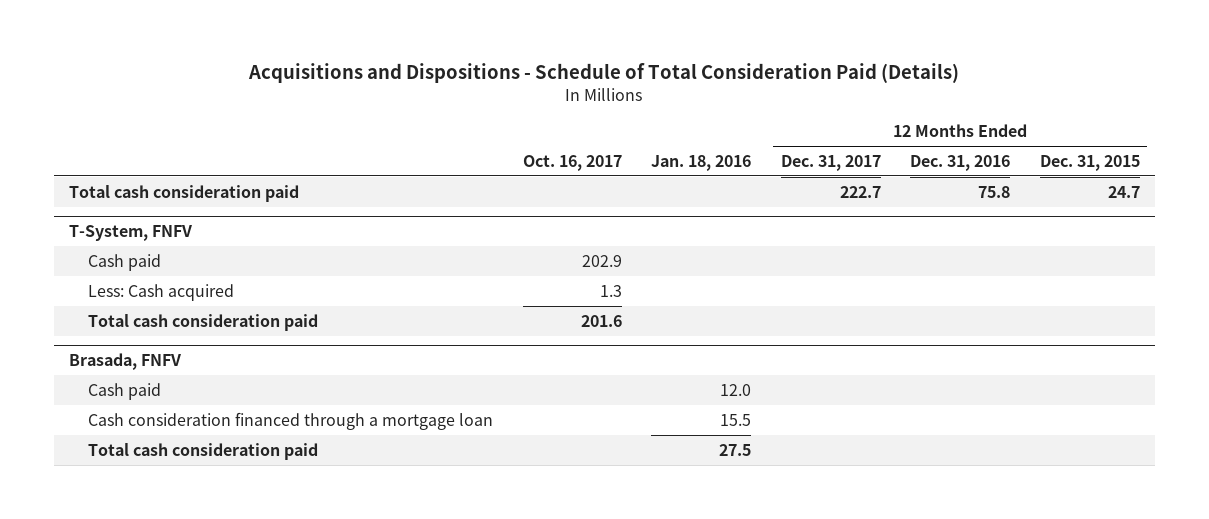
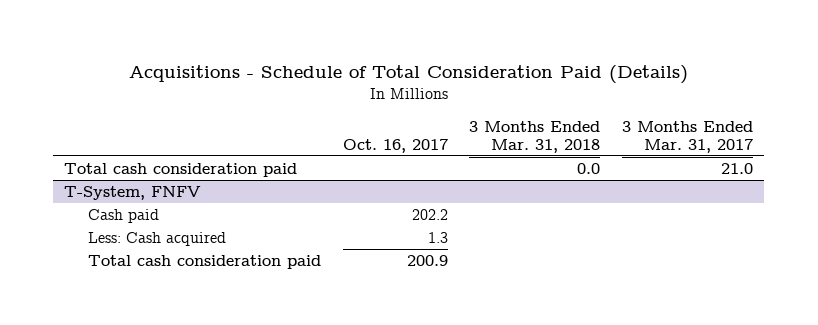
- Acquisitions and Dispositions - Schedule of Total Consideration Paid (Details)
+ Acquisitions - Schedule of Total Consideration Paid (Details)
- | Oct. 16, 2017 | Jan. 18, 2016 | 12 Months Ended Dec. 31, 2017 | 12 Months Ended Dec. 31, 2016 | 12 Months Ended Dec. 31, 2015
+ | Oct. 16, 2017 | 3 Months Ended Mar. 31, 2018 | 3 Months Ended Mar. 31, 2017
@ T-System, FNFV
- Cash paid | 202.9 | | | |
+ Cash paid | 202.2 | |
- Total cash consideration paid | 201.6 | | | |
- Brasada, FNFV
- Cash paid | | 12.0 | | |
- Cash consideration financed through a mortgage loan | | 15.5 | | |
- Total cash consideration paid | | 27.5 | | |
@ T-System, FNFV
+ Total cash consideration paid | 200.9 | |

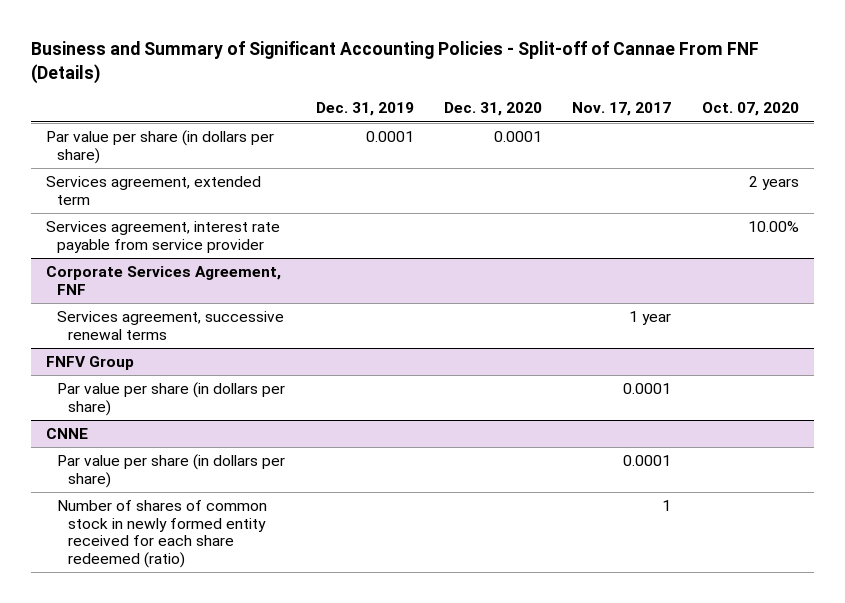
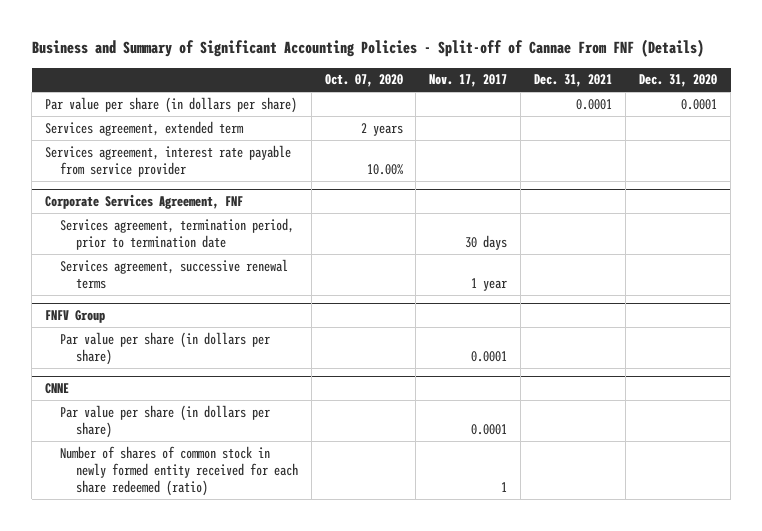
- | Dec. 31, 2019 | Dec. 31, 2020 | Nov. 17, 2017 | Oct. 07, 2020
+ | Oct. 07, 2020 | Nov. 17, 2017 | Dec. 31, 2021 | Dec. 31, 2020
@ Corporate Services Agreement, FNF
+ Services agreement, termination period, prior to termination date | | 30 days | |

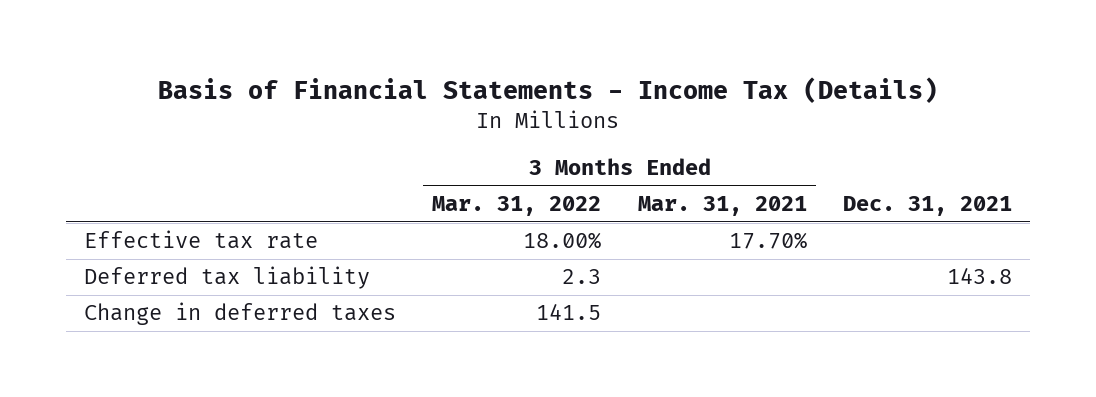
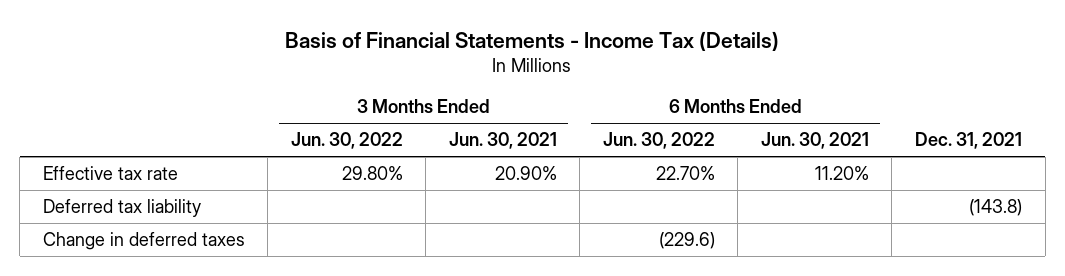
- | 3 Months Ended Mar. 31, 2022 | 3 Months Ended Mar. 31, 2021 | Dec. 31, 2021
+ | 3 Months Ended Jun. 30, 2022 | 3 Months Ended Jun. 30, 2021 | 6 Months Ended Jun. 30, 2022 | 6 Months Ended Jun. 30, 2021 | Dec. 31, 2021
- Deferred tax liability | 2.3 | | 143.8
+ Deferred tax liability | | | | | (143.8)

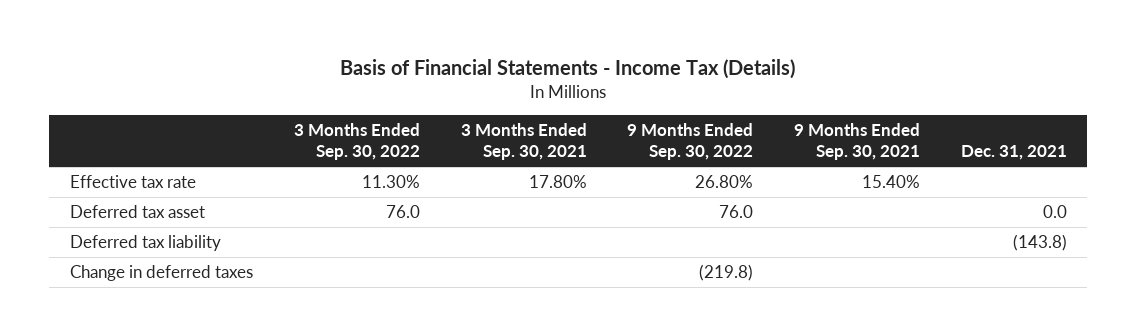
- | 3 Months Ended Jun. 30, 2022 | 3 Months Ended Jun. 30, 2021 | 6 Months Ended Jun. 30, 2022 | 6 Months Ended Jun. 30, 2021 | Dec. 31, 2021
+ | 3 Months Ended Sep. 30, 2022 | 3 Months Ended Sep. 30, 2021 | 9 Months Ended Sep. 30, 2022 | 9 Months Ended Sep. 30, 2021 | Dec. 31, 2021
+ Deferred tax asset | 76.0 | | 76.0 | | 0.0

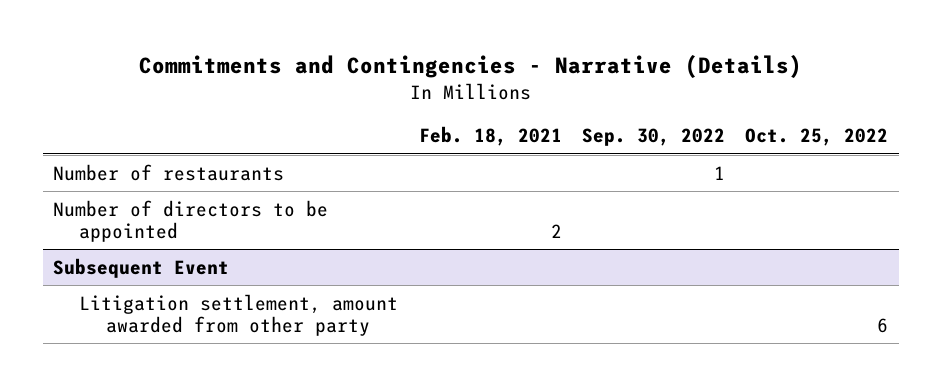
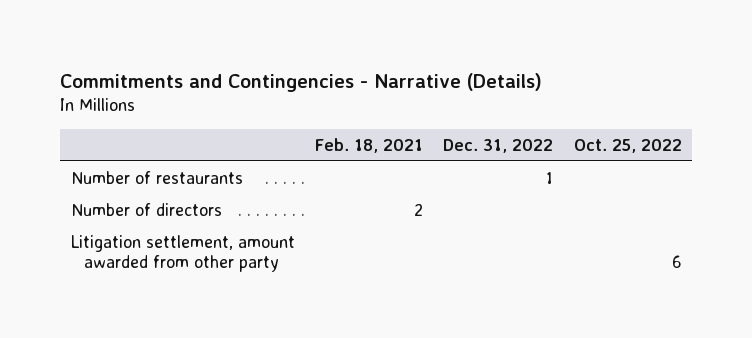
- | Feb. 18, 2021 | Sep. 30, 2022 | Oct. 25, 2022
+ | Feb. 18, 2021 | Dec. 31, 2022 | Oct. 25, 2022
- Number of directors to be appointed | 2 | |
- Subsequent Event
- Litigation settlement, amount awarded from other party | | | 6
+ Number of directors | 2 | |
+ Litigation settlement, amount awarded from other party | | | 6

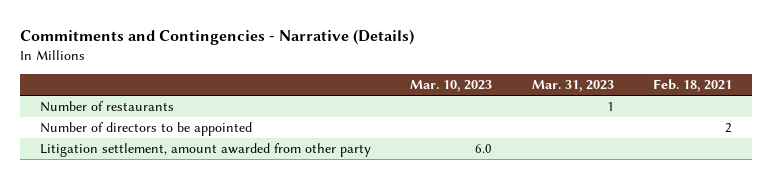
- | Feb. 18, 2021 | Dec. 31, 2022 | Oct. 25, 2022
+ | Mar. 10, 2023 | Mar. 31, 2023 | Feb. 18, 2021
- Number of directors | 2 | |
+ Number of directors to be appointed | | | 2

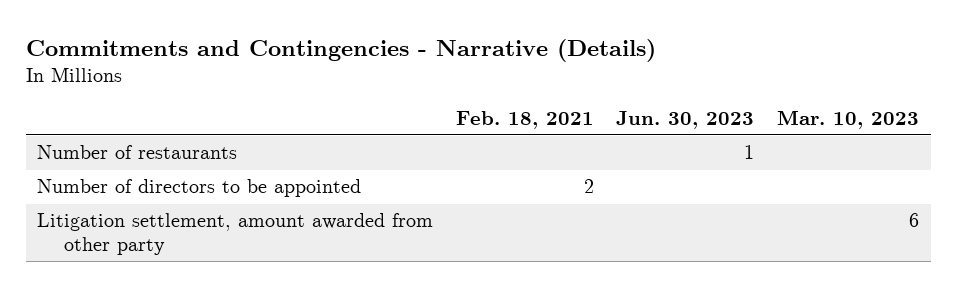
- | Mar. 10, 2023 | Mar. 31, 2023 | Feb. 18, 2021
+ | Feb. 18, 2021 | Jun. 30, 2023 | Mar. 10, 2023
- Litigation settlement, amount awarded from other party | 6.0 | |
+ Litigation settlement, amount awarded from other party | | | 6

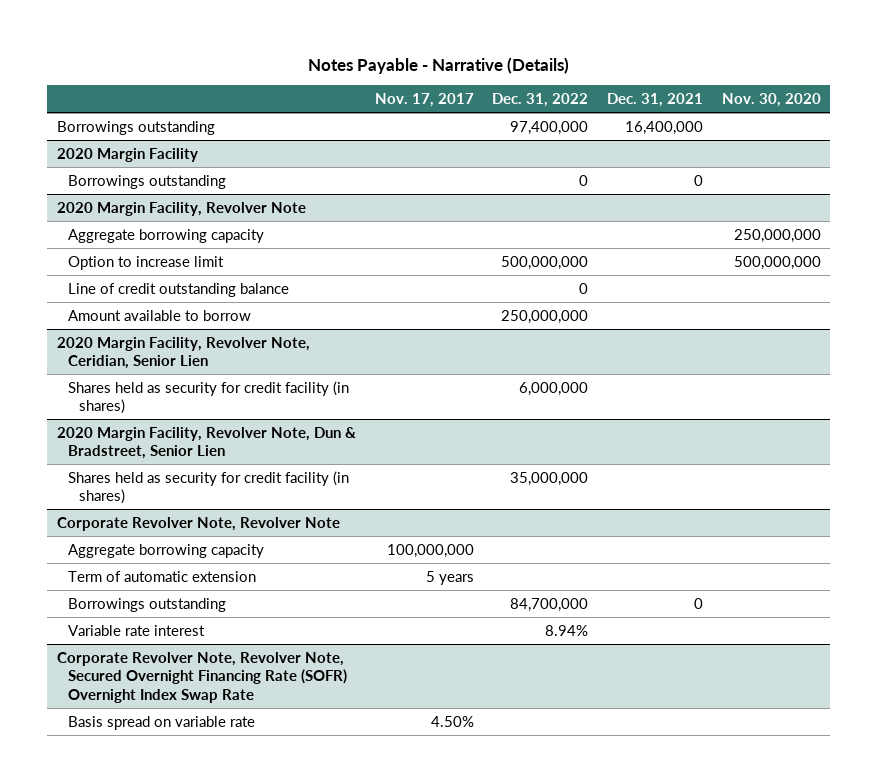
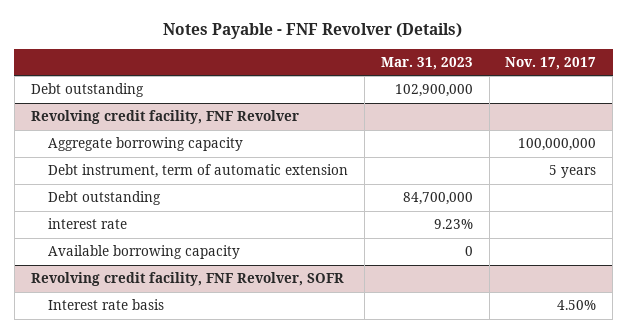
- Notes Payable - Narrative (Details)
+ Notes Payable - FNF Revolver (Details)
- | Nov. 17, 2017 | Dec. 31, 2022 | Dec. 31, 2021 | Nov. 30, 2020
+ | Mar. 31, 2023 | Nov. 17, 2017
- Borrowings outstanding | | 97,400,000 | 16,400,000 |
- 2020 Margin Facility
- Borrowings outstanding | | 0 | 0 |
- 2020 Margin Facility, Revolver Note
- Aggregate borrowing capacity | | | | 250,000,000
- Option to increase limit | | 500,000,000 | | 500,000,000
- Line of credit outstanding balance | | 0 | |
- Amount available to borrow | | 250,000,000 | |
- 2020 Margin Facility, Revolver Note, Ceridian, Senior Lien
- Shares held as security for credit facility (in shares) | | 6,000,000 | |
- 2020 Margin Facility, Revolver Note, Dun & Bradstreet, Senior Lien
- Shares held as security for credit facility (in shares) | | 35,000,000 | |
- Corporate Revolver Note, Revolver Note
+ Debt outstanding | 102,900,000 |
+ Revolving credit facility, FNF Revolver
- Term of automatic extension | 5 years | | |
- Borrowings outstanding | | 84,700,000 | 0 |
- Variable rate interest | | 8.94% | |
- Corporate Revolver Note, Revolver Note, Secured Overnight Financing Rate (SOFR) Overnight Index Swap Rate
- Basis spread on variable rate | 4.50% | | |
+ Debt instrument, term of automatic extension | | 5 years
+ Debt outstanding | 84,700,000 |
+ interest rate | 9.23% |
+ Available borrowing capacity | 0 |
+ Revolving credit facility, FNF Revolver, SOFR
+ Interest rate basis | | 4.50%

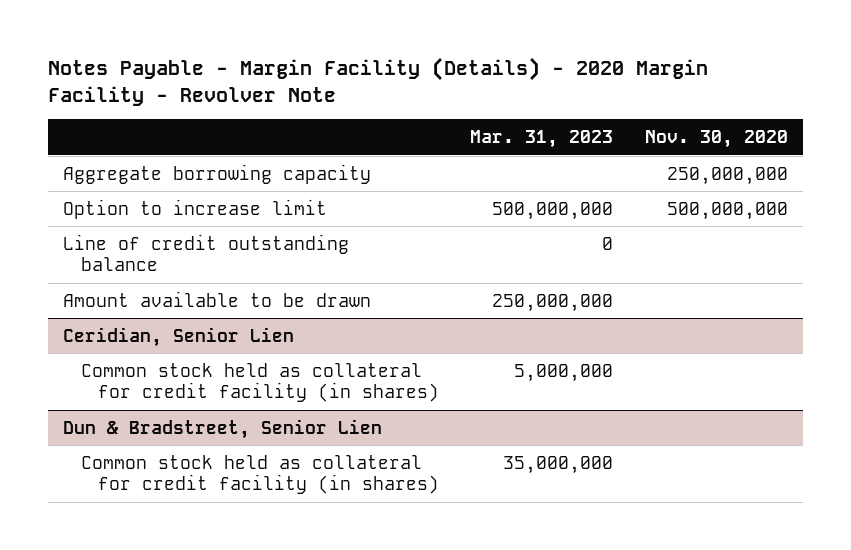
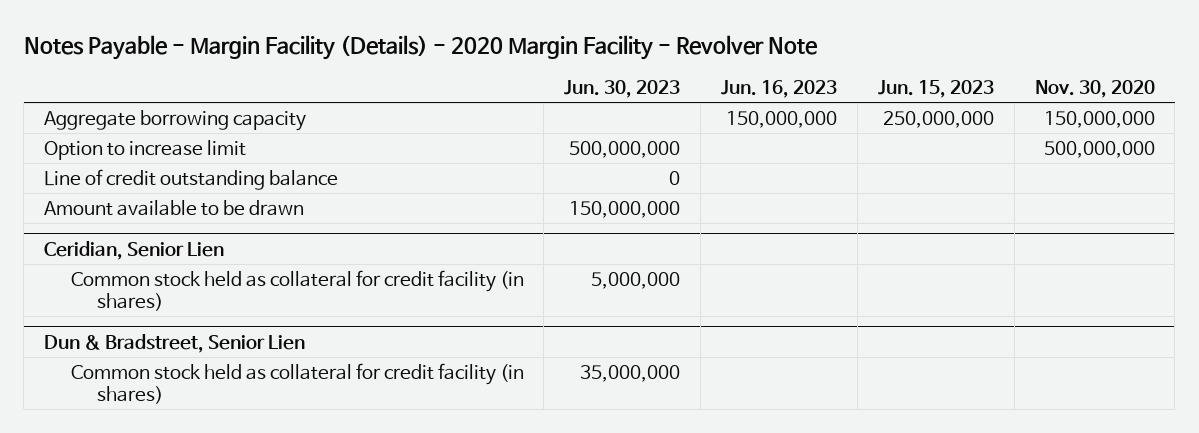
- | Mar. 31, 2023 | Nov. 30, 2020
+ | Jun. 30, 2023 | Jun. 16, 2023 | Jun. 15, 2023 | Nov. 30, 2020
- Aggregate borrowing capacity | | 250,000,000
+ Aggregate borrowing capacity | | 150,000,000 | 250,000,000 | 150,000,000

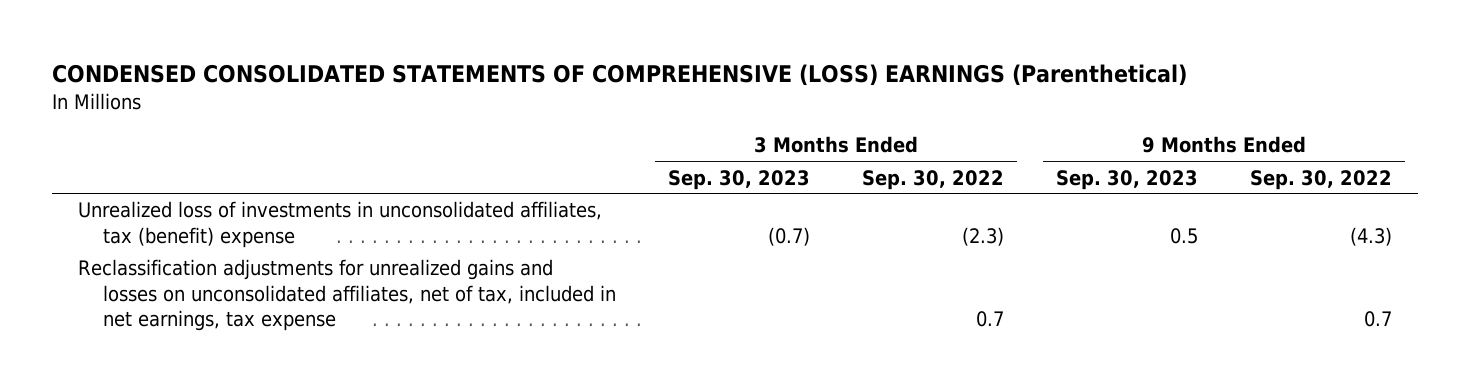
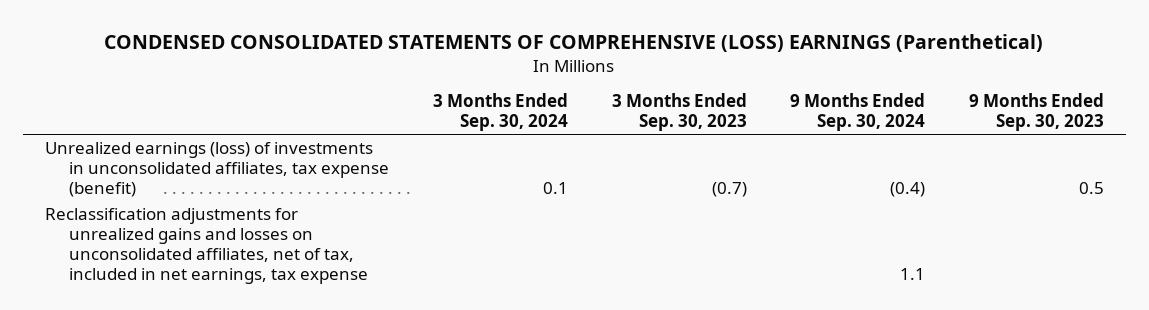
- | 3 Months Ended Sep. 30, 2023 | 3 Months Ended Sep. 30, 2022 | 9 Months Ended Sep. 30, 2023 | 9 Months Ended Sep. 30, 2022
+ | 3 Months Ended Sep. 30, 2024 | 3 Months Ended Sep. 30, 2023 | 9 Months Ended Sep. 30, 2024 | 9 Months Ended Sep. 30, 2023
- Unrealized loss of investments in unconsolidated affiliates, tax (benefit) expense | (0.7) | (2.3) | 0.5 | (4.3)
+ Unrealized earnings (loss) of investments in unconsolidated affiliates, tax expense (benefit) | 0.1 | (0.7) | (0.4) | 0.5

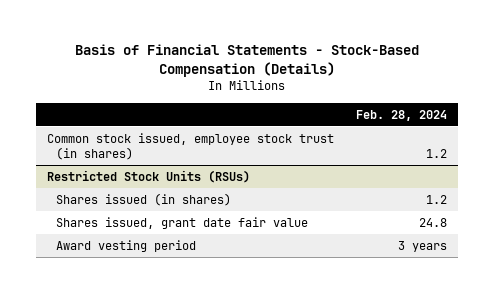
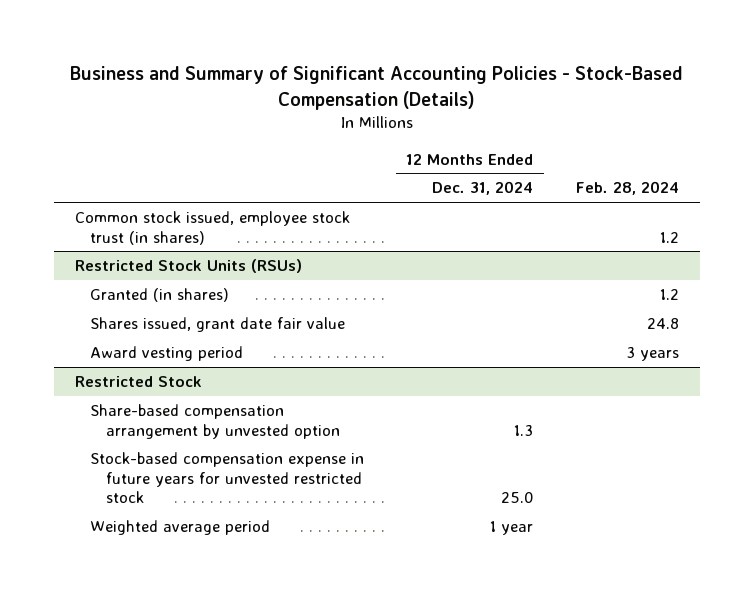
- Basis of Financial Statements - Stock-Based Compensation (Details)
+ Business and Summary of Significant Accounting Policies - Stock-Based Compensation (Details)
- | Feb. 28, 2024
+ | 12 Months Ended Dec. 31, 2024 | Feb. 28, 2024
@ Restricted Stock Units (RSUs)
- Shares issued (in shares) | 1.2
+ Granted (in shares) | | 1.2
+ Restricted Stock
+ Share-based compensation arrangement by unvested option | 1.3 |
+ Stock-based compensation expense in future years for unvested restricted stock | 25.0 |
+ Weighted average period | 1 year |

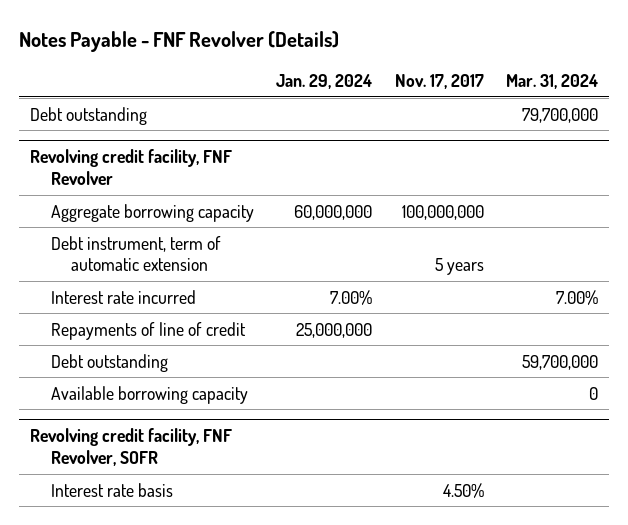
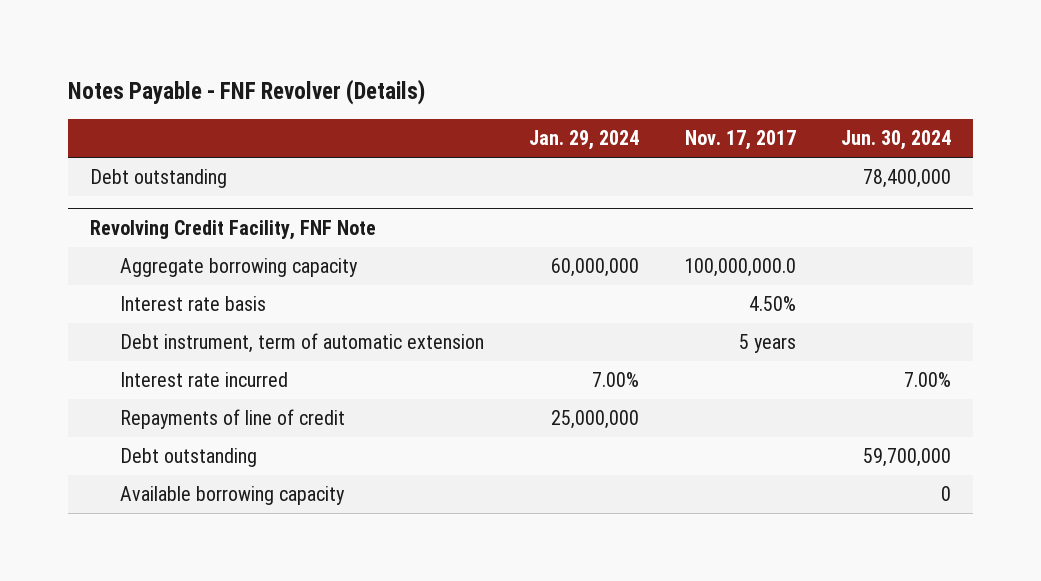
- | Jan. 29, 2024 | Nov. 17, 2017 | Mar. 31, 2024
+ | Jan. 29, 2024 | Nov. 17, 2017 | Jun. 30, 2024
- Revolving credit facility, FNF Revolver
- Aggregate borrowing capacity | 60,000,000 | 100,000,000 |
+ Revolving Credit Facility, FNF Note
+ Aggregate borrowing capacity | 60,000,000 | 100,000,000.0 |
+ Interest rate basis | | 4.50% |
- Revolving credit facility, FNF Revolver, SOFR
- Interest rate basis | | 4.50% |

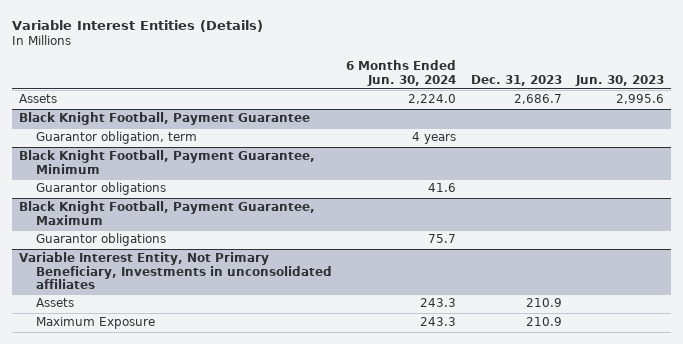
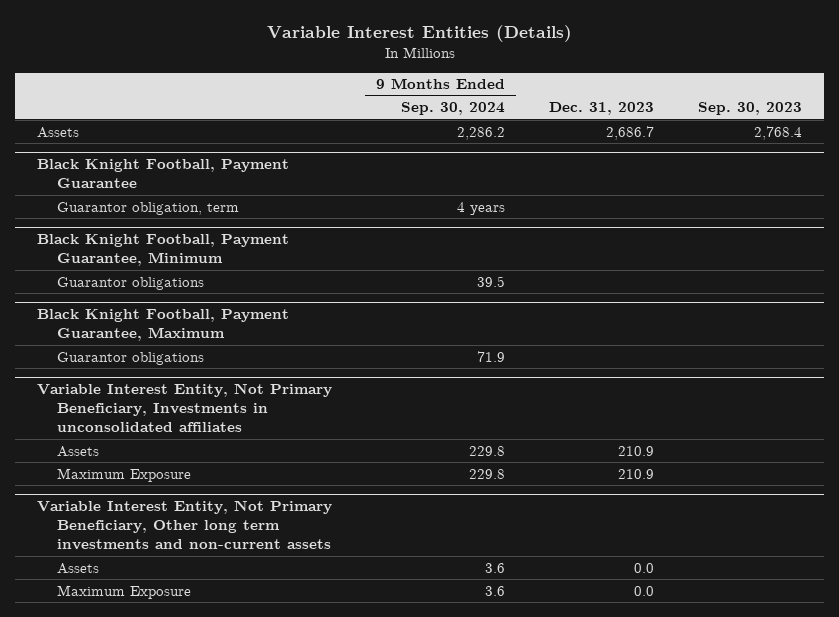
- | 6 Months Ended Jun. 30, 2024 | Dec. 31, 2023 | Jun. 30, 2023
+ | 9 Months Ended Sep. 30, 2024 | Dec. 31, 2023 | Sep. 30, 2023
+ Variable Interest Entity, Not Primary Beneficiary, Other long term investments and non-current assets
+ Assets | 3.6 | 0.0 |
+ Maximum Exposure | 3.6 | 0.0 |

